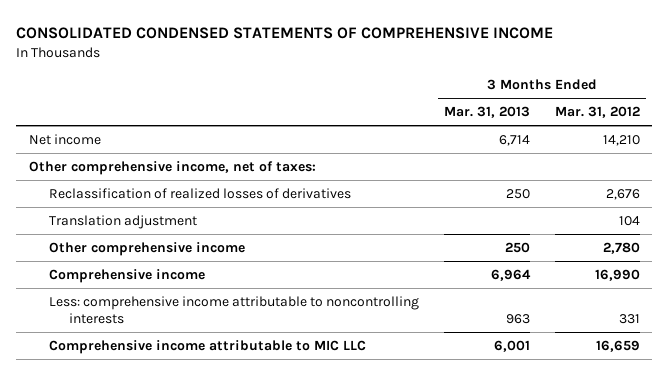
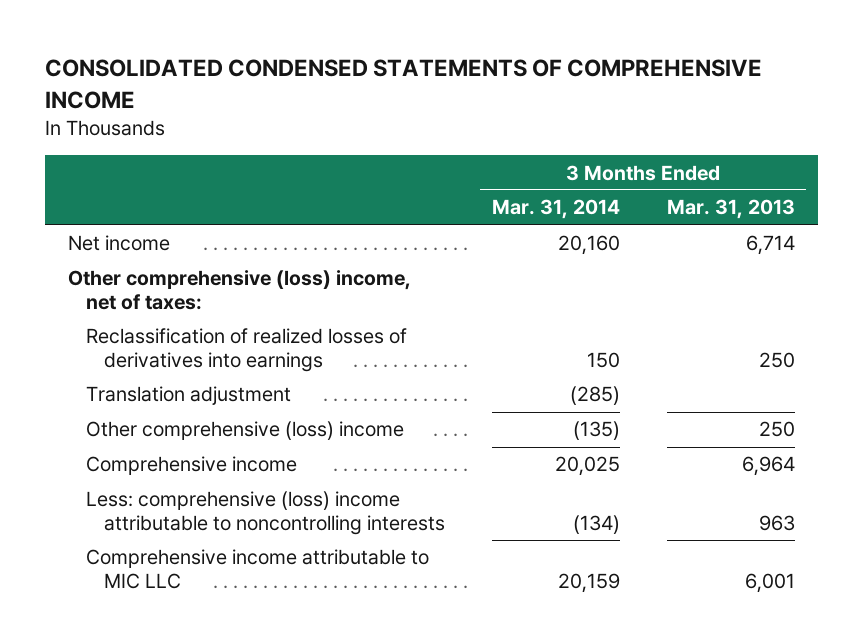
- | 3 Months Ended Mar. 31, 2013 | 3 Months Ended Mar. 31, 2012
+ | 3 Months Ended Mar. 31, 2014 | 3 Months Ended Mar. 31, 2013
- Other comprehensive income, net of taxes:
- Reclassification of realized losses of derivatives | 250 | 2,676
+ Other comprehensive (loss) income, net of taxes:
+ Reclassification of realized losses of derivatives into earnings | 150 | 250
- Other comprehensive income | 250 | 2,780
+ Other comprehensive (loss) income | (135) | 250
- Less: comprehensive income attributable to noncontrolling interests | 963 | 331
+ Less: comprehensive (loss) income attributable to noncontrolling interests | (134) | 963

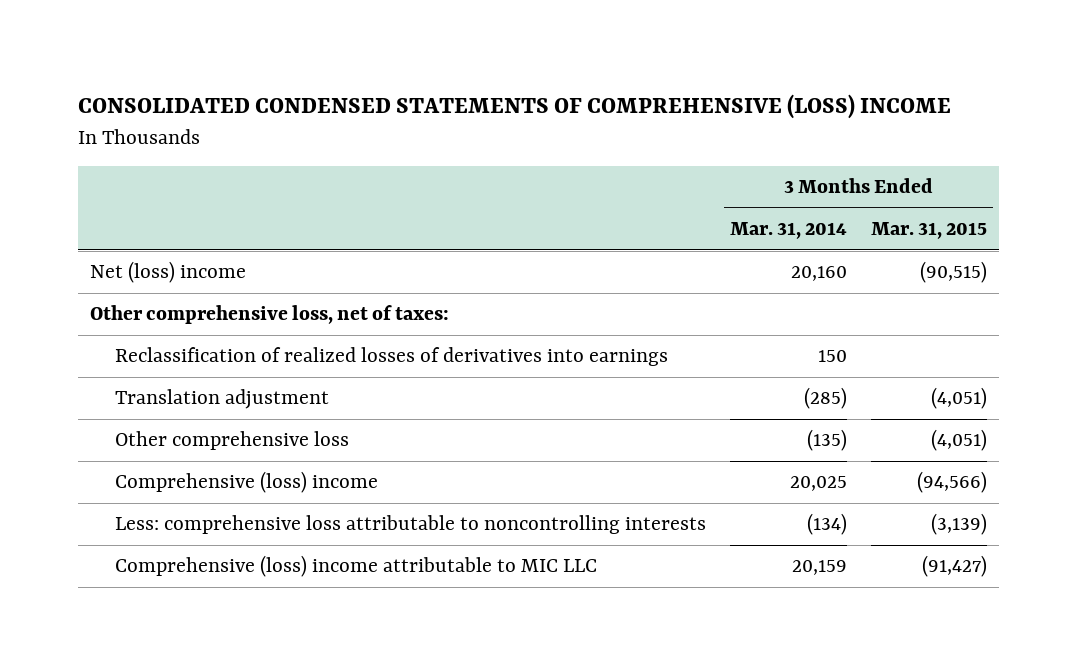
- CONSOLIDATED CONDENSED STATEMENTS OF COMPREHENSIVE INCOME
+ CONSOLIDATED CONDENSED STATEMENTS OF COMPREHENSIVE (LOSS) INCOME
- | 3 Months Ended Mar. 31, 2014 | 3 Months Ended Mar. 31, 2013
+ | 3 Months Ended Mar. 31, 2014 | 3 Months Ended Mar. 31, 2015
- Net income | 20,160 | 6,714
- Other comprehensive (loss) income, net of taxes:
+ Net (loss) income | 20,160 | (90,515)
+ Other comprehensive loss, net of taxes:
- Other comprehensive (loss) income | (135) | 250
- Comprehensive income | 20,025 | 6,964
- Less: comprehensive (loss) income attributable to noncontrolling interests | (134) | 963
- Comprehensive income attributable to MIC LLC | 20,159 | 6,001
+ Other comprehensive loss | (135) | (4,051)
+ Comprehensive (loss) income | 20,025 | (94,566)
+ Less: comprehensive loss attributable to noncontrolling interests | (134) | (3,139)
+ Comprehensive (loss) income attributable to MIC LLC | 20,159 | (91,427)

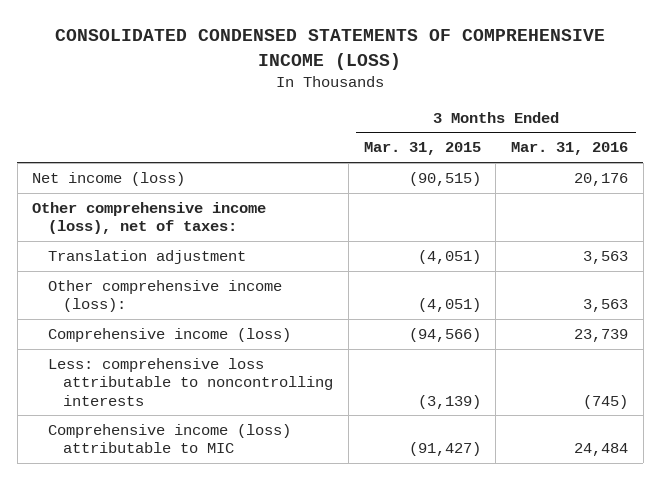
- CONSOLIDATED CONDENSED STATEMENTS OF COMPREHENSIVE (LOSS) INCOME
+ CONSOLIDATED CONDENSED STATEMENTS OF COMPREHENSIVE INCOME (LOSS)
- | 3 Months Ended Mar. 31, 2014 | 3 Months Ended Mar. 31, 2015
+ | 3 Months Ended Mar. 31, 2015 | 3 Months Ended Mar. 31, 2016
- Net (loss) income | 20,160 | (90,515)
- Other comprehensive loss, net of taxes:
- Reclassification of realized losses of derivatives into earnings | 150 |
+ Net income (loss) | (90,515) | 20,176
+ Other comprehensive income (loss), net of taxes:
- Other comprehensive loss | (135) | (4,051)
- Comprehensive (loss) income | 20,025 | (94,566)
+ Other comprehensive income (loss): | (4,051) | 3,563
+ Comprehensive income (loss) | (94,566) | 23,739
- Comprehensive (loss) income attributable to MIC LLC | 20,159 | (91,427)
+ Comprehensive income (loss) attributable to MIC | (91,427) | 24,484

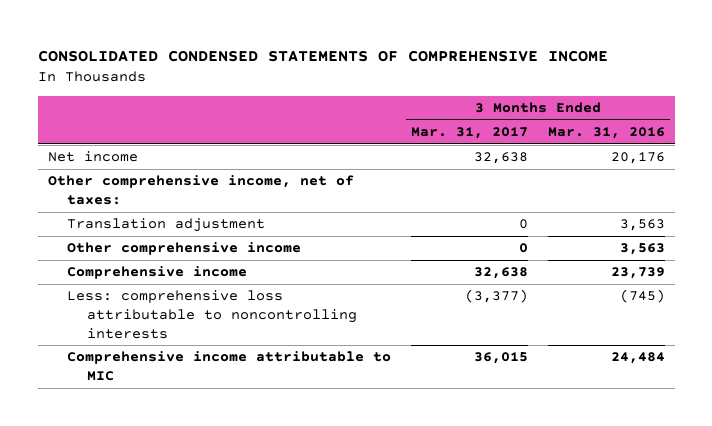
- CONSOLIDATED CONDENSED STATEMENTS OF COMPREHENSIVE INCOME (LOSS)
+ CONSOLIDATED CONDENSED STATEMENTS OF COMPREHENSIVE INCOME
- | 3 Months Ended Mar. 31, 2015 | 3 Months Ended Mar. 31, 2016
+ | 3 Months Ended Mar. 31, 2017 | 3 Months Ended Mar. 31, 2016
- Net income (loss) | (90,515) | 20,176
- Other comprehensive income (loss), net of taxes:
+ Net income | 32,638 | 20,176
+ Other comprehensive income, net of taxes:
- Other comprehensive income (loss): | (4,051) | 3,563
- Comprehensive income (loss) | (94,566) | 23,739
+ Other comprehensive income | 0 | 3,563
+ Comprehensive income | 32,638 | 23,739
- Comprehensive income (loss) attributable to MIC | (91,427) | 24,484
+ Comprehensive income attributable to MIC | 36,015 | 24,484

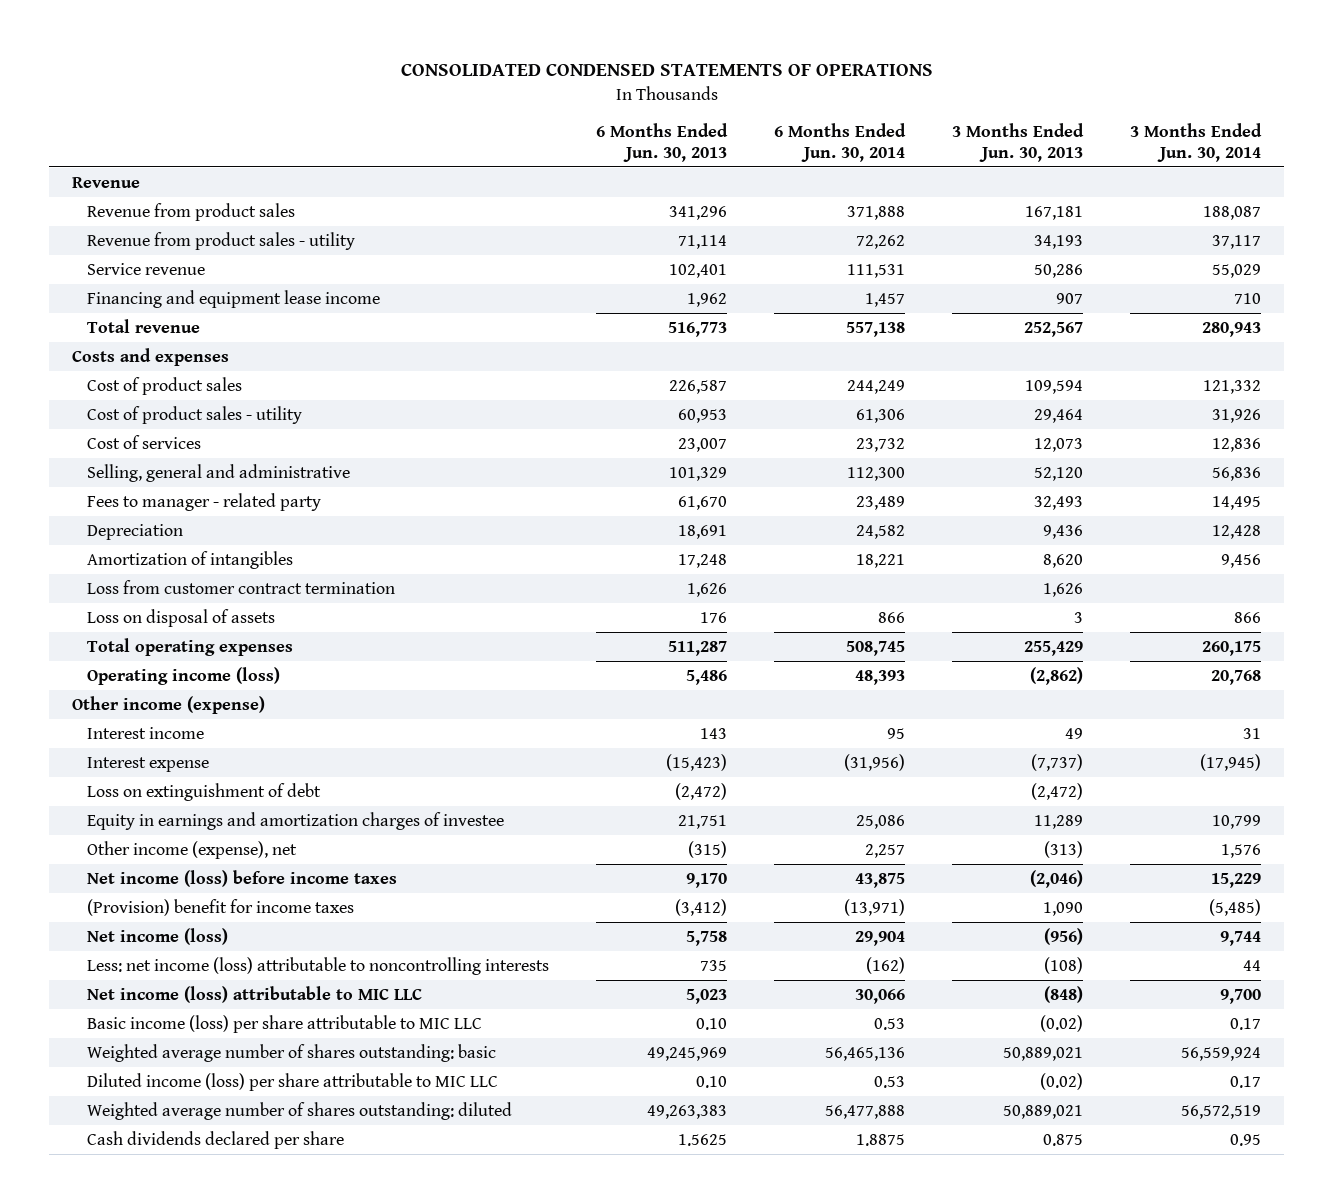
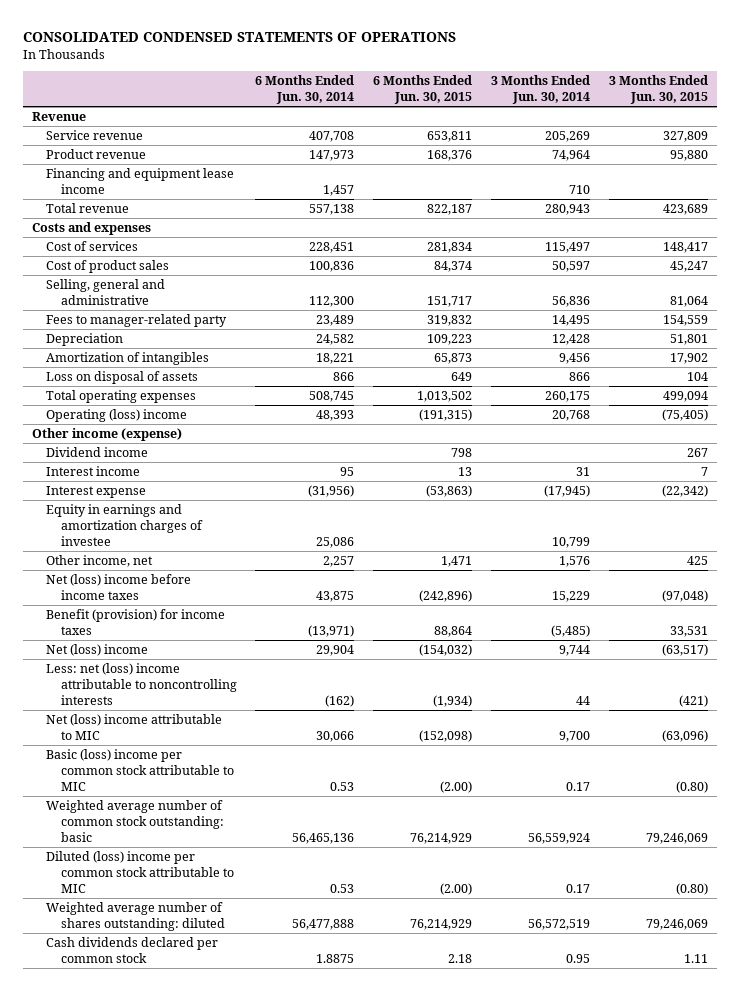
- | 6 Months Ended Jun. 30, 2013 | 6 Months Ended Jun. 30, 2014 | 3 Months Ended Jun. 30, 2013 | 3 Months Ended Jun. 30, 2014
+ | 6 Months Ended Jun. 30, 2014 | 6 Months Ended Jun. 30, 2015 | 3 Months Ended Jun. 30, 2014 | 3 Months Ended Jun. 30, 2015
- Revenue from product sales | 341,296 | 371,888 | 167,181 | 188,087
- Revenue from product sales - utility | 71,114 | 72,262 | 34,193 | 37,117
- Service revenue | 102,401 | 111,531 | 50,286 | 55,029
+ Service revenue | 407,708 | 653,811 | 205,269 | 327,809
+ Product revenue | 147,973 | 168,376 | 74,964 | 95,880
- Cost of product sales | 226,587 | 244,249 | 109,594 | 121,332
- Cost of product sales - utility | 60,953 | 61,306 | 29,464 | 31,926
- Cost of services | 23,007 | 23,732 | 12,073 | 12,836
+ Cost of services | 228,451 | 281,834 | 115,497 | 148,417
+ Cost of product sales | 100,836 | 84,374 | 50,597 | 45,247
- Fees to manager - related party | 61,670 | 23,489 | 32,493 | 14,495
+ Fees to manager-related party | 23,489 | 319,832 | 14,495 | 154,559
- Loss from customer contract termination | 1,626 | | 1,626 |
- Operating income (loss) | 5,486 | 48,393 | (2,862) | 20,768
+ Operating (loss) income | 48,393 | (191,315) | 20,768 | (75,405)
+ Dividend income | | 798 | | 267
- Loss on extinguishment of debt | (2,472) | | (2,472) |
- Other income (expense), net | (315) | 2,257 | (313) | 1,576
- Net income (loss) before income taxes | 9,170 | 43,875 | (2,046) | 15,229
- (Provision) benefit for income taxes | (3,412) | (13,971) | 1,090 | (5,485)
- Net income (loss) | 5,758 | 29,904 | (956) | 9,744
- Less: net income (loss) attributable to noncontrolling interests | 735 | (162) | (108) | 44
- Net income (loss) attributable to MIC LLC | 5,023 | 30,066 | (848) | 9,700
- Basic income (loss) per share attributable to MIC LLC | 0.10 | 0.53 | (0.02) | 0.17
- Weighted average number of shares outstanding: basic | 49,245,969 | 56,465,136 | 50,889,021 | 56,559,924
- Diluted income (loss) per share attributable to MIC LLC | 0.10 | 0.53 | (0.02) | 0.17
+ Other income, net | 2,257 | 1,471 | 1,576 | 425
+ Net (loss) income before income taxes | 43,875 | (242,896) | 15,229 | (97,048)
+ Benefit (provision) for income taxes | (13,971) | 88,864 | (5,485) | 33,531
+ Net (loss) income | 29,904 | (154,032) | 9,744 | (63,517)
+ Less: net (loss) income attributable to noncontrolling interests | (162) | (1,934) | 44 | (421)
+ Net (loss) income attributable to MIC | 30,066 | (152,098) | 9,700 | (63,096)
+ Basic (loss) income per common stock attributable to MIC | 0.53 | (2.00) | 0.17 | (0.80)
+ Weighted average number of common stock outstanding: basic | 56,465,136 | 76,214,929 | 56,559,924 | 79,246,069
+ Diluted (loss) income per common stock attributable to MIC | 0.53 | (2.00) | 0.17 | (0.80)
- Cash dividends declared per share | 1.5625 | 1.8875 | 0.875 | 0.95
+ Cash dividends declared per common stock | 1.8875 | 2.18 | 0.95 | 1.11

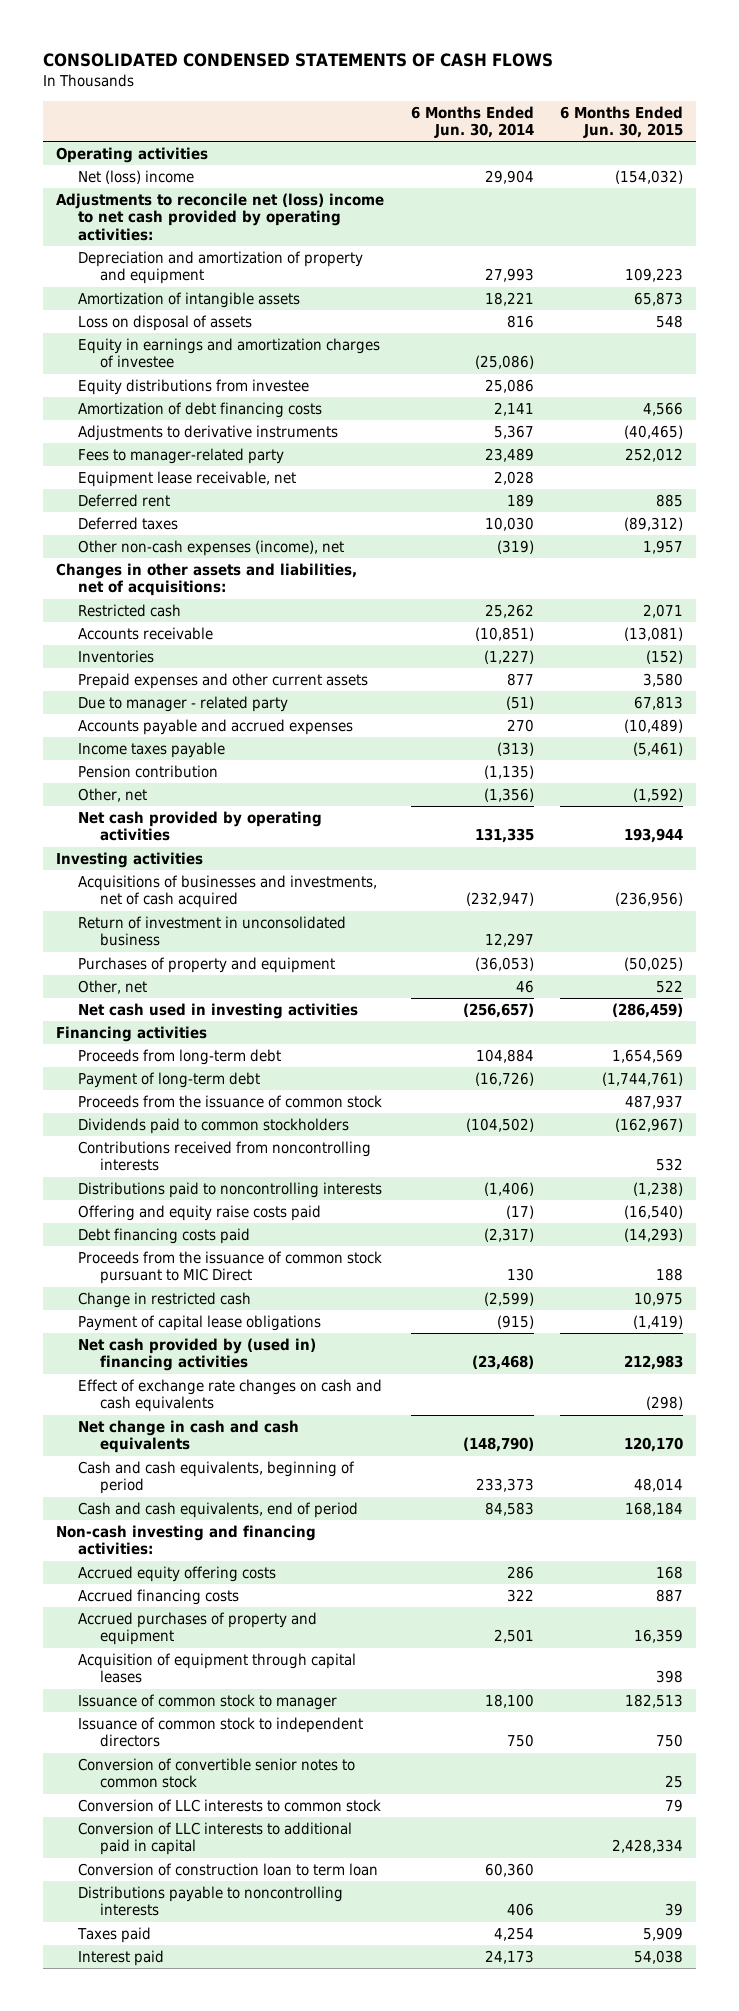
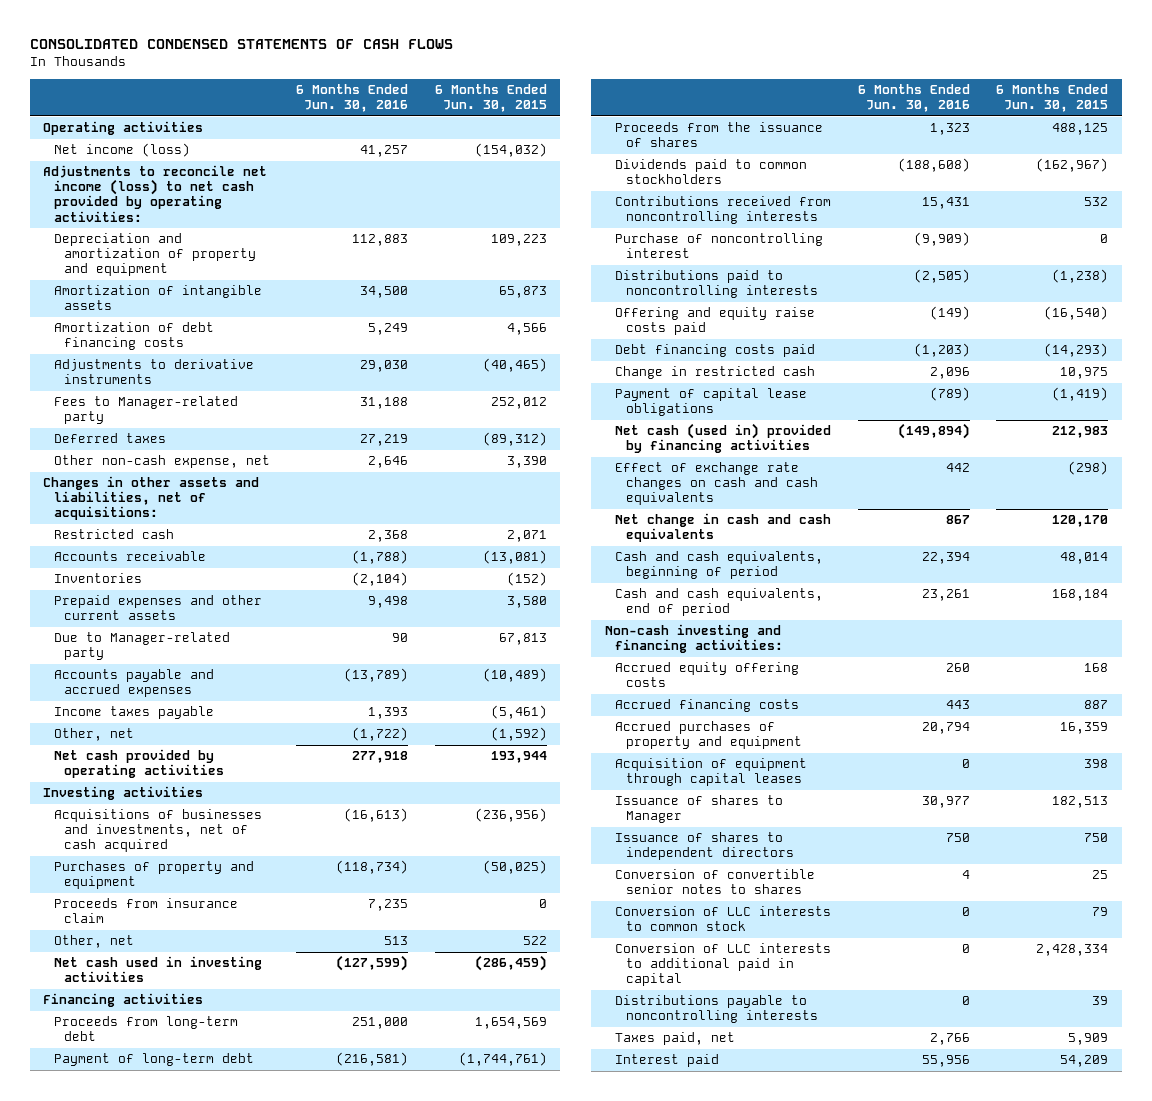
- | 6 Months Ended Jun. 30, 2014 | 6 Months Ended Jun. 30, 2015
+ | 6 Months Ended Jun. 30, 2016 | 6 Months Ended Jun. 30, 2015
- Net (loss) income | 29,904 | (154,032)
- Adjustments to reconcile net (loss) income to net cash provided by operating activities:
+ Net income (loss) | 41,257 | (154,032)
+ Adjustments to reconcile net income (loss) to net cash provided by operating activities:
- Loss on disposal of assets | 816 | 548
- Equity in earnings and amortization charges of investee | (25,086) |
- Equity distributions from investee | 25,086 |
- Fees to manager-related party | 23,489 | 252,012
- Equipment lease receivable, net | 2,028 |
- Deferred rent | 189 | 885
+ Fees to Manager-related party | 31,188 | 252,012
- Other non-cash expenses (income), net | (319) | 1,957
+ Other non-cash expense, net | 2,646 | 3,390
- Due to manager - related party | (51) | 67,813
+ Due to Manager-related party | 90 | 67,813
- Pension contribution | (1,135) |
- Return of investment in unconsolidated business | 12,297 |
+ Proceeds from insurance claim | 7,235 | 0
- Proceeds from the issuance of common stock | | 487,937
+ Proceeds from the issuance of shares | 1,323 | 488,125
+ Purchase of noncontrolling interest | (9,909) | 0
- Proceeds from the issuance of common stock pursuant to MIC Direct | 130 | 188
- Net cash provided by (used in) financing activities | (23,468) | 212,983
+ Net cash (used in) provided by financing activities | (149,894) | 212,983
- Issuance of common stock to manager | 18,100 | 182,513
- Issuance of common stock to independent directors | 750 | 750
- Conversion of convertible senior notes to common stock | | 25
+ Issuance of shares to Manager | 30,977 | 182,513
+ Issuance of shares to independent directors | 750 | 750
+ Conversion of convertible senior notes to shares | 4 | 25
- Conversion of construction loan to term loan | 60,360 |
- Taxes paid | 4,254 | 5,909
- Interest paid | 24,173 | 54,038
+ Taxes paid, net | 2,766 | 5,909
+ Interest paid | 55,956 | 54,209

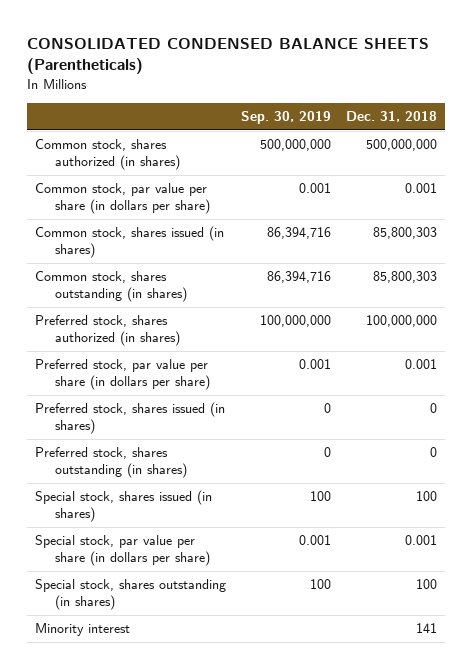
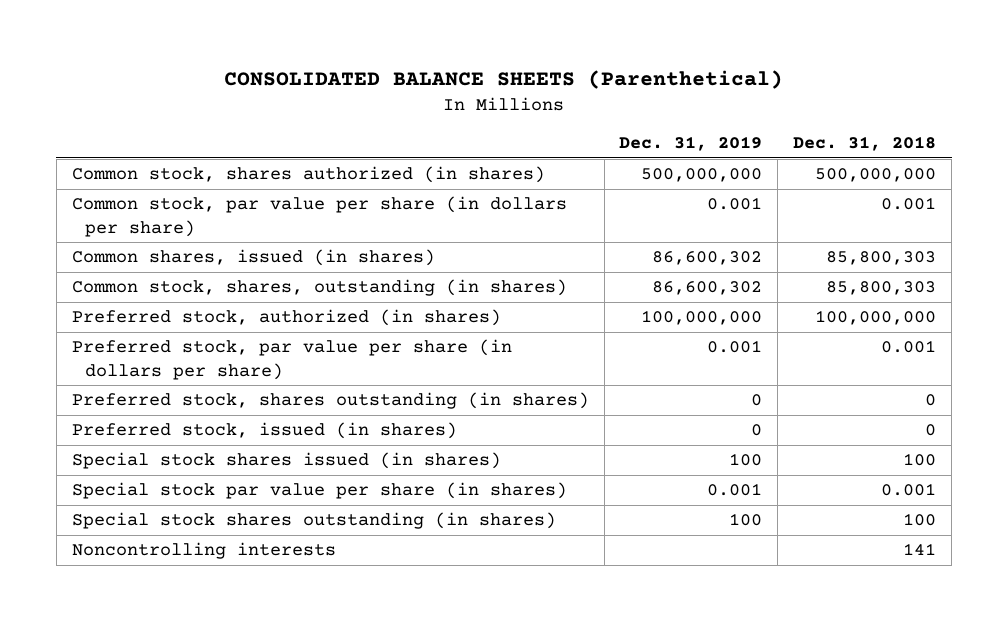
- CONSOLIDATED CONDENSED BALANCE SHEETS (Parentheticals)
+ CONSOLIDATED BALANCE SHEETS (Parenthetical)
- | Sep. 30, 2019 | Dec. 31, 2018
+ | Dec. 31, 2019 | Dec. 31, 2018
- Common stock, shares issued (in shares) | 86,394,716 | 85,800,303
- Common stock, shares outstanding (in shares) | 86,394,716 | 85,800,303
- Preferred stock, shares authorized (in shares) | 100,000,000 | 100,000,000
+ Common shares, issued (in shares) | 86,600,302 | 85,800,303
+ Common stock, shares, outstanding (in shares) | 86,600,302 | 85,800,303
+ Preferred stock, authorized (in shares) | 100,000,000 | 100,000,000
- Preferred stock, shares issued (in shares) | 0 | 0
- Special stock, shares issued (in shares) | 100 | 100
- Special stock, par value per share (in dollars per share) | 0.001 | 0.001
- Special stock, shares outstanding (in shares) | 100 | 100
- Minority interest | | 141
+ Preferred stock, issued (in shares) | 0 | 0
+ Special stock shares issued (in shares) | 100 | 100
+ Special stock par value per share (in shares) | 0.001 | 0.001
+ Special stock shares outstanding (in shares) | 100 | 100
+ Noncontrolling interests | | 141

